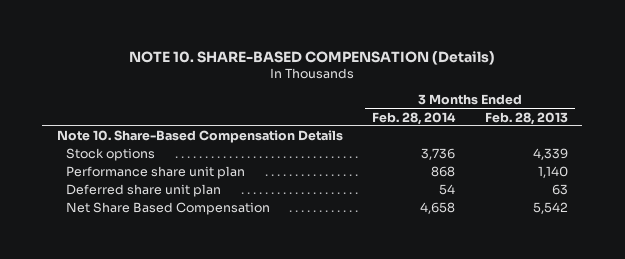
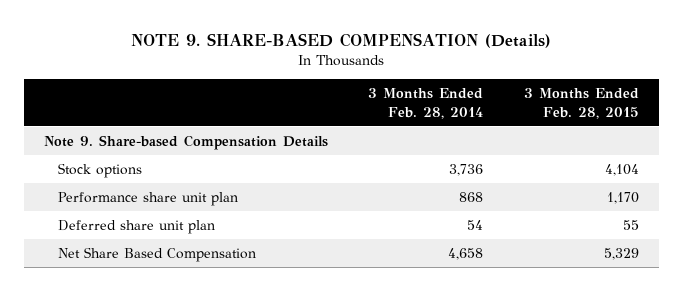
- NOTE 10. SHARE-BASED COMPENSATION (Details)
+ NOTE 9. SHARE-BASED COMPENSATION (Details)
- | 3 Months Ended Feb. 28, 2014 | 3 Months Ended Feb. 28, 2013
+ | 3 Months Ended Feb. 28, 2014 | 3 Months Ended Feb. 28, 2015
- Note 10. Share-Based Compensation Details
+ Note 9. Share-based Compensation Details

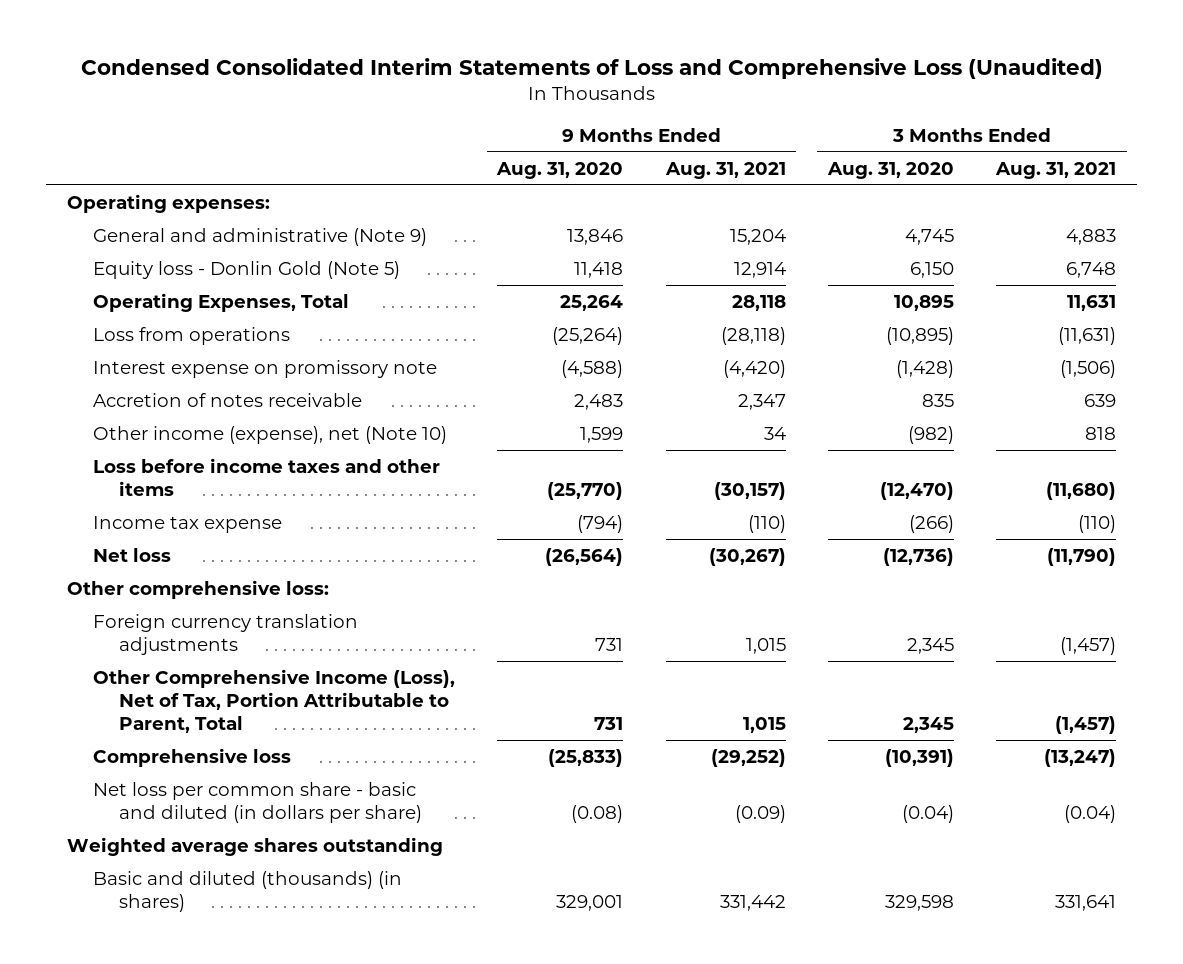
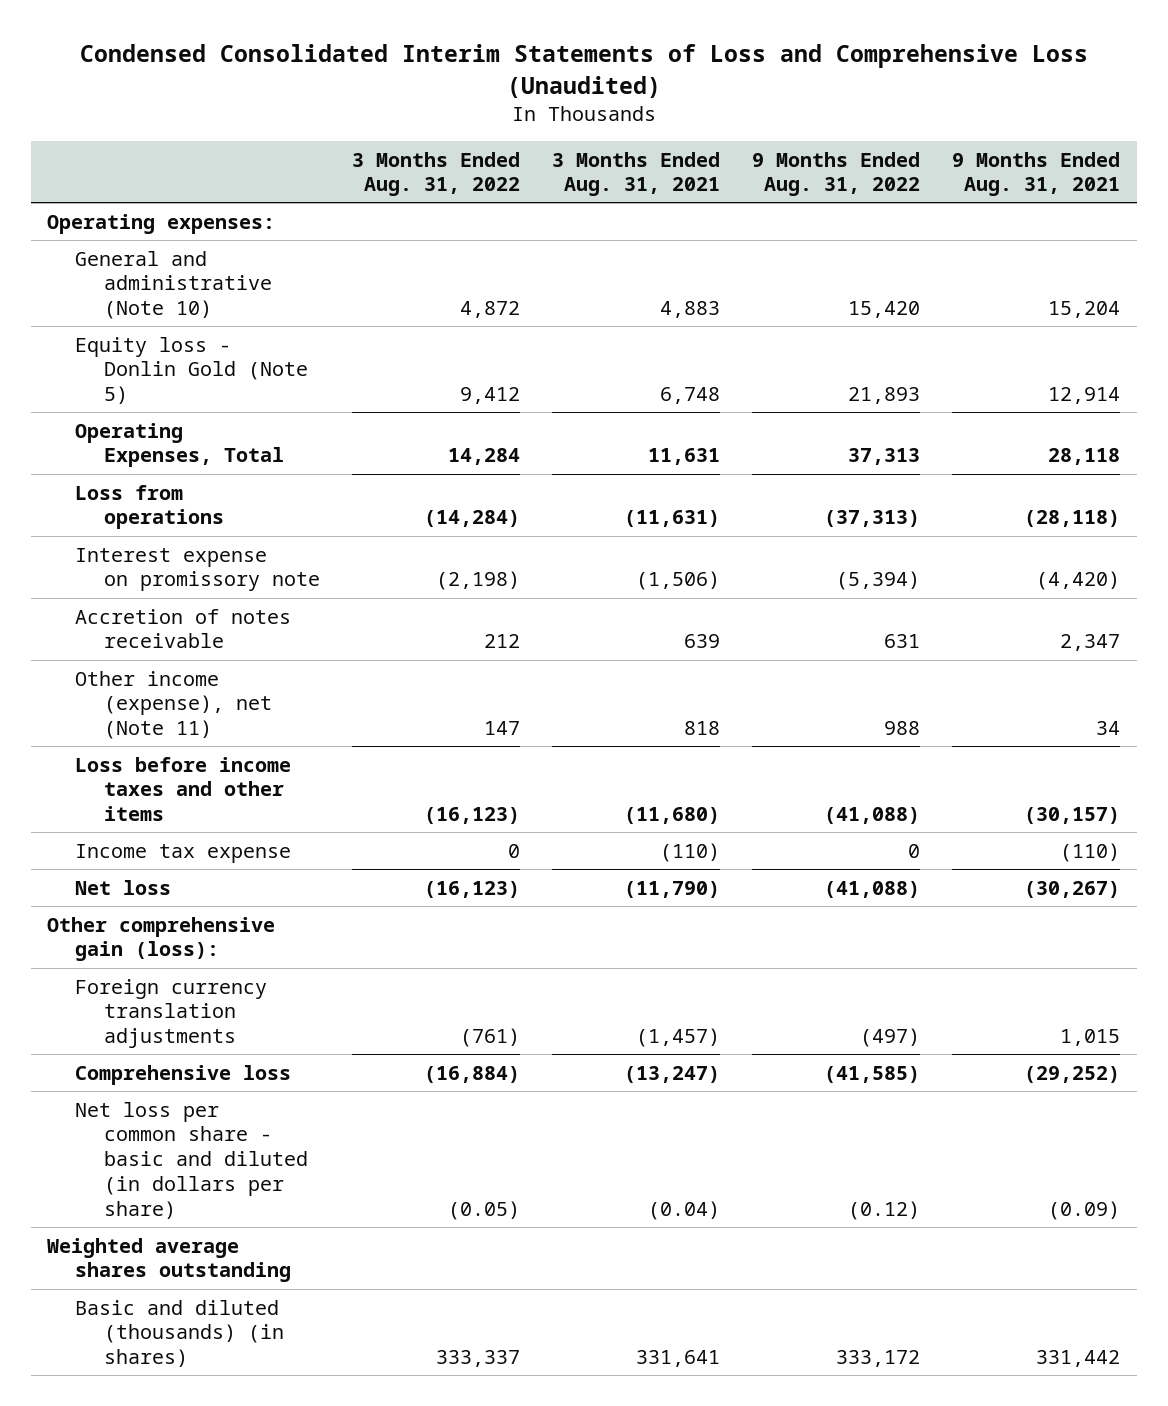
- | 9 Months Ended Aug. 31, 2020 | 9 Months Ended Aug. 31, 2021 | 3 Months Ended Aug. 31, 2020 | 3 Months Ended Aug. 31, 2021
+ | 3 Months Ended Aug. 31, 2022 | 3 Months Ended Aug. 31, 2021 | 9 Months Ended Aug. 31, 2022 | 9 Months Ended Aug. 31, 2021
- General and administrative (Note 9) | 13,846 | 15,204 | 4,745 | 4,883
+ General and administrative (Note 10) | 4,872 | 4,883 | 15,420 | 15,204
- Other income (expense), net (Note 10) | 1,599 | 34 | (982) | 818
+ Other income (expense), net (Note 11) | 147 | 818 | 988 | 34
- Other comprehensive loss:
+ Other comprehensive gain (loss):
- Other Comprehensive Income (Loss), Net of Tax, Portion Attributable to Parent, Total | 731 | 1,015 | 2,345 | (1,457)

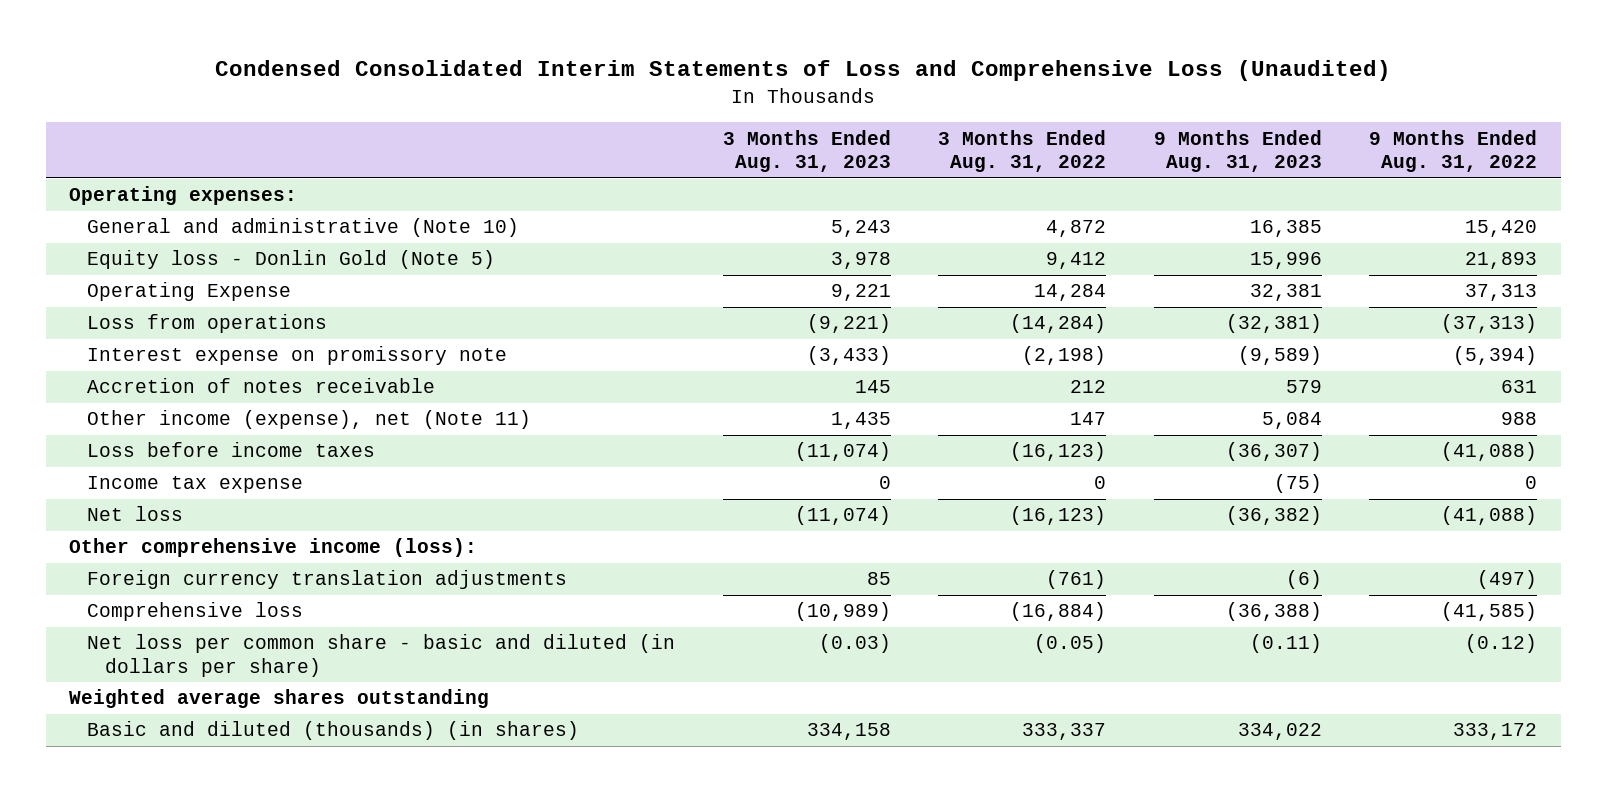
- | 3 Months Ended Aug. 31, 2022 | 3 Months Ended Aug. 31, 2021 | 9 Months Ended Aug. 31, 2022 | 9 Months Ended Aug. 31, 2021
+ | 3 Months Ended Aug. 31, 2023 | 3 Months Ended Aug. 31, 2022 | 9 Months Ended Aug. 31, 2023 | 9 Months Ended Aug. 31, 2022
- Operating Expenses, Total | 14,284 | 11,631 | 37,313 | 28,118
+ Operating Expense | 9,221 | 14,284 | 32,381 | 37,313
- Loss before income taxes and other items | (16,123) | (11,680) | (41,088) | (30,157)
+ Loss before income taxes | (11,074) | (16,123) | (36,307) | (41,088)
- Other comprehensive gain (loss):
+ Other comprehensive income (loss):

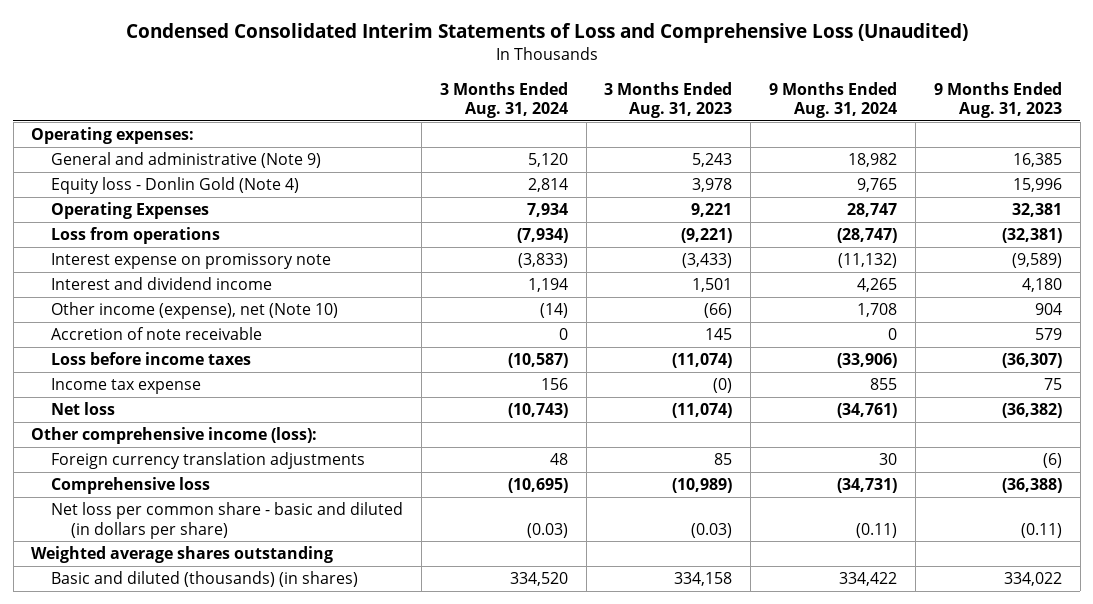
- | 3 Months Ended Aug. 31, 2023 | 3 Months Ended Aug. 31, 2022 | 9 Months Ended Aug. 31, 2023 | 9 Months Ended Aug. 31, 2022
+ | 3 Months Ended Aug. 31, 2024 | 3 Months Ended Aug. 31, 2023 | 9 Months Ended Aug. 31, 2024 | 9 Months Ended Aug. 31, 2023
- General and administrative (Note 10) | 5,243 | 4,872 | 16,385 | 15,420
- Equity loss - Donlin Gold (Note 5) | 3,978 | 9,412 | 15,996 | 21,893
- Operating Expense | 9,221 | 14,284 | 32,381 | 37,313
+ General and administrative (Note 9) | 5,120 | 5,243 | 18,982 | 16,385
+ Equity loss - Donlin Gold (Note 4) | 2,814 | 3,978 | 9,765 | 15,996
+ Operating Expenses | 7,934 | 9,221 | 28,747 | 32,381
- Accretion of notes receivable | 145 | 212 | 579 | 631
- Other income (expense), net (Note 11) | 1,435 | 147 | 5,084 | 988
+ Interest and dividend income | 1,194 | 1,501 | 4,265 | 4,180
+ Other income (expense), net (Note 10) | (14) | (66) | 1,708 | 904
+ Accretion of note receivable | 0 | 145 | 0 | 579
- Income tax expense | 0 | 0 | (75) | 0
+ Income tax expense | 156 | (0) | 855 | 75

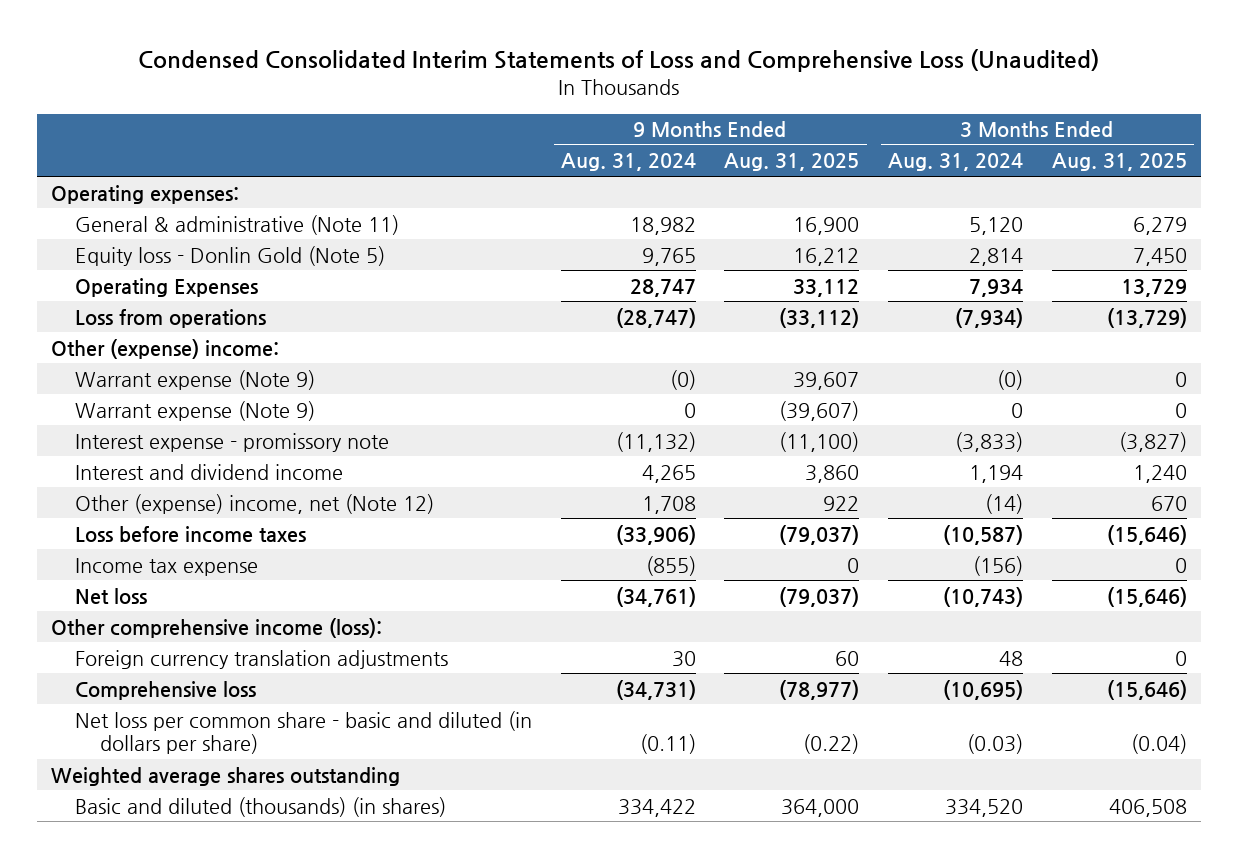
- | 3 Months Ended Aug. 31, 2024 | 3 Months Ended Aug. 31, 2023 | 9 Months Ended Aug. 31, 2024 | 9 Months Ended Aug. 31, 2023
+ | 9 Months Ended Aug. 31, 2024 | 9 Months Ended Aug. 31, 2025 | 3 Months Ended Aug. 31, 2024 | 3 Months Ended Aug. 31, 2025
- General and administrative (Note 9) | 5,120 | 5,243 | 18,982 | 16,385
- Equity loss - Donlin Gold (Note 4) | 2,814 | 3,978 | 9,765 | 15,996
+ General & administrative (Note 11) | 18,982 | 16,900 | 5,120 | 6,279
+ Equity loss - Donlin Gold (Note 5) | 9,765 | 16,212 | 2,814 | 7,450
- Interest expense on promissory note | (3,833) | (3,433) | (11,132) | (9,589)
+ Other (expense) income:
+ Warrant expense (Note 9) | (0) | 39,607 | (0) | 0
+ Warrant expense (Note 9) | 0 | (39,607) | 0 | 0
+ Interest expense - promissory note | (11,132) | (11,100) | (3,833) | (3,827)
- Other income (expense), net (Note 10) | (14) | (66) | 1,708 | 904
- Accretion of note receivable | 0 | 145 | 0 | 579
+ Other (expense) income, net (Note 12) | 1,708 | 922 | (14) | 670
- Income tax expense | 156 | (0) | 855 | 75
+ Income tax expense | (855) | 0 | (156) | 0

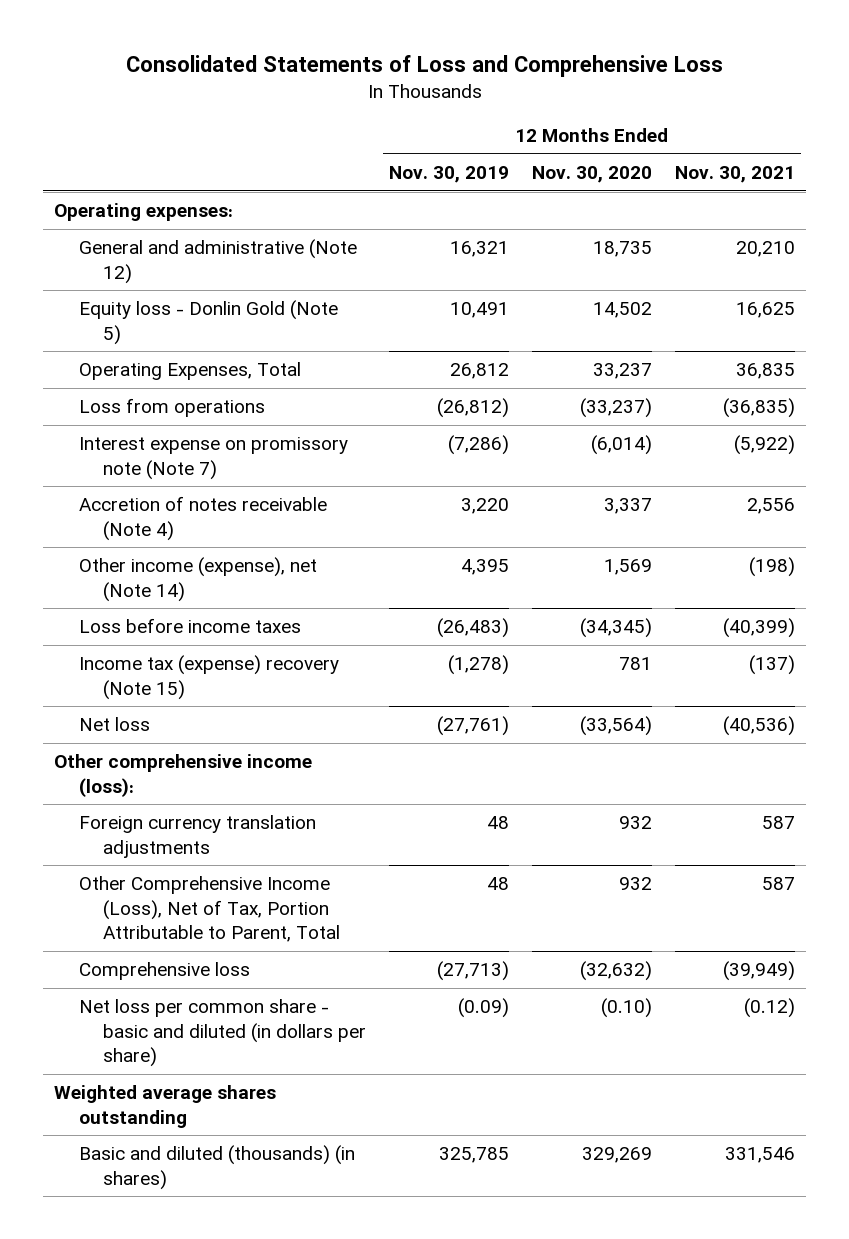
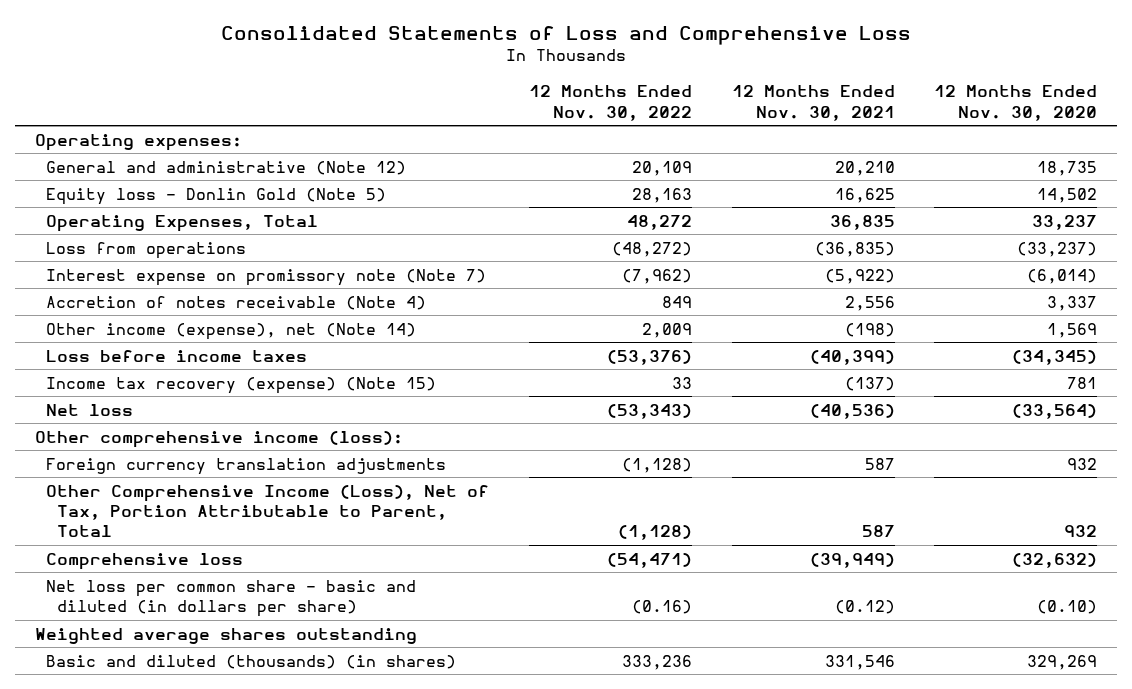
- | 12 Months Ended Nov. 30, 2019 | 12 Months Ended Nov. 30, 2020 | 12 Months Ended Nov. 30, 2021
+ | 12 Months Ended Nov. 30, 2022 | 12 Months Ended Nov. 30, 2021 | 12 Months Ended Nov. 30, 2020
- Income tax (expense) recovery (Note 15) | (1,278) | 781 | (137)
+ Income tax recovery (expense) (Note 15) | 33 | (137) | 781

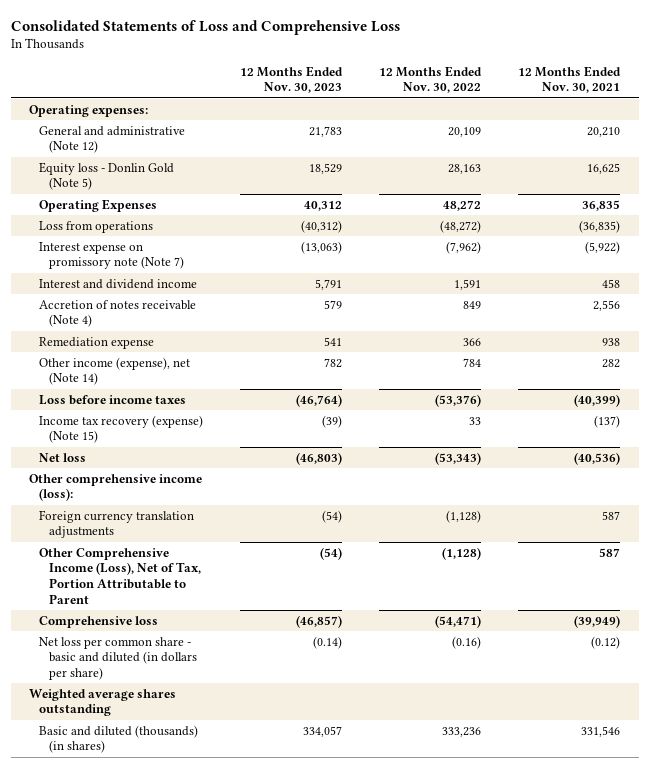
- | 12 Months Ended Nov. 30, 2022 | 12 Months Ended Nov. 30, 2021 | 12 Months Ended Nov. 30, 2020
+ | 12 Months Ended Nov. 30, 2023 | 12 Months Ended Nov. 30, 2022 | 12 Months Ended Nov. 30, 2021
- Operating Expenses, Total | 48,272 | 36,835 | 33,237
+ Operating Expenses | 40,312 | 48,272 | 36,835
+ Interest and dividend income | 5,791 | 1,591 | 458
- Other income (expense), net (Note 14) | 2,009 | (198) | 1,569
+ Remediation expense | 541 | 366 | 938
+ Other income (expense), net (Note 14) | 782 | 784 | 282
- Other Comprehensive Income (Loss), Net of Tax, Portion Attributable to Parent, Total | (1,128) | 587 | 932
+ Other Comprehensive Income (Loss), Net of Tax, Portion Attributable to Parent | (54) | (1,128) | 587

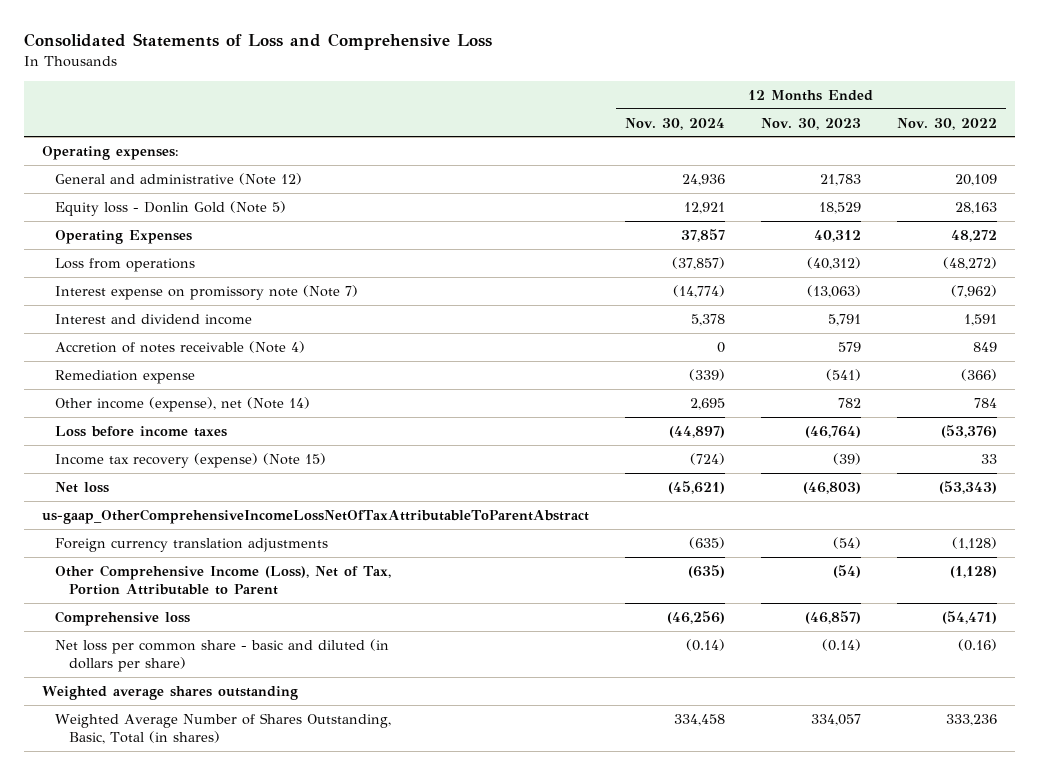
- | 12 Months Ended Nov. 30, 2023 | 12 Months Ended Nov. 30, 2022 | 12 Months Ended Nov. 30, 2021
+ | 12 Months Ended Nov. 30, 2024 | 12 Months Ended Nov. 30, 2023 | 12 Months Ended Nov. 30, 2022
- Remediation expense | 541 | 366 | 938
+ Remediation expense | (339) | (541) | (366)
- Other comprehensive income (loss):
+ us-gaap_OtherComprehensiveIncomeLossNetOfTaxAttributableToParentAbstract
- Basic and diluted (thousands) (in shares) | 334,057 | 333,236 | 331,546
+ Weighted Average Number of Shares Outstanding, Basic, Total (in shares) | 334,458 | 334,057 | 333,236

